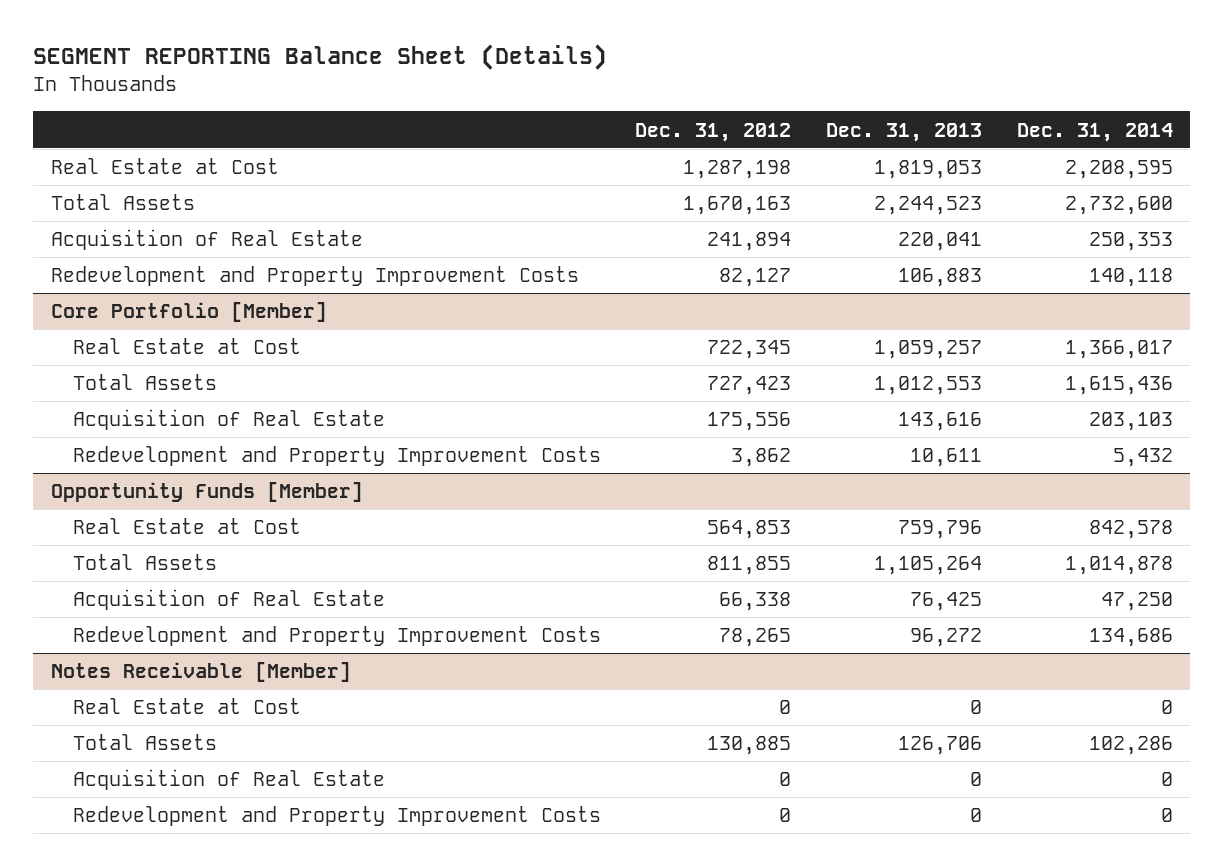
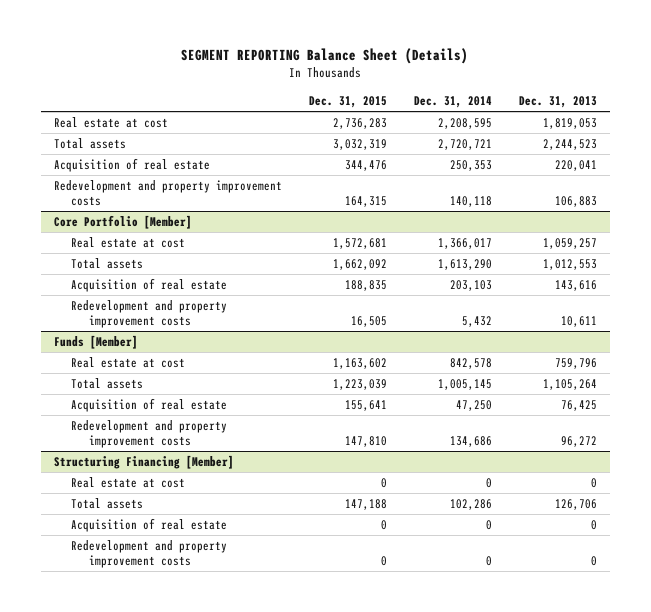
- | Dec. 31, 2012 | Dec. 31, 2013 | Dec. 31, 2014
+ | Dec. 31, 2015 | Dec. 31, 2014 | Dec. 31, 2013
- Real Estate at Cost | 1,287,198 | 1,819,053 | 2,208,595
- Total Assets | 1,670,163 | 2,244,523 | 2,732,600
- Acquisition of Real Estate | 241,894 | 220,041 | 250,353
- Redevelopment and Property Improvement Costs | 82,127 | 106,883 | 140,118
+ Real estate at cost | 2,736,283 | 2,208,595 | 1,819,053
+ Total assets | 3,032,319 | 2,720,721 | 2,244,523
+ Acquisition of real estate | 344,476 | 250,353 | 220,041
+ Redevelopment and property improvement costs | 164,315 | 140,118 | 106,883
@ Core Portfolio [Member]
- Real Estate at Cost | 722,345 | 1,059,257 | 1,366,017
- Total Assets | 727,423 | 1,012,553 | 1,615,436
- Acquisition of Real Estate | 175,556 | 143,616 | 203,103
- Redevelopment and Property Improvement Costs | 3,862 | 10,611 | 5,432
- Opportunity Funds [Member]
- Real Estate at Cost | 564,853 | 759,796 | 842,578
- Total Assets | 811,855 | 1,105,264 | 1,014,878
- Acquisition of Real Estate | 66,338 | 76,425 | 47,250
- Redevelopment and Property Improvement Costs | 78,265 | 96,272 | 134,686
- Notes Receivable [Member]
- Real Estate at Cost | 0 | 0 | 0
- Total Assets | 130,885 | 126,706 | 102,286
- Acquisition of Real Estate | 0 | 0 | 0
- Redevelopment and Property Improvement Costs | 0 | 0 | 0
@ Core Portfolio [Member]
+ Real estate at cost | 1,572,681 | 1,366,017 | 1,059,257
+ Total assets | 1,662,092 | 1,613,290 | 1,012,553
+ Acquisition of real estate | 188,835 | 203,103 | 143,616
+ Redevelopment and property improvement costs | 16,505 | 5,432 | 10,611
+ Funds [Member]
+ Real estate at cost | 1,163,602 | 842,578 | 759,796
+ Total assets | 1,223,039 | 1,005,145 | 1,105,264
+ Acquisition of real estate | 155,641 | 47,250 | 76,425
+ Redevelopment and property improvement costs | 147,810 | 134,686 | 96,272
+ Structuring Financing [Member]
+ Real estate at cost | 0 | 0 | 0
+ Total assets | 147,188 | 102,286 | 126,706
+ Acquisition of real estate | 0 | 0 | 0
+ Redevelopment and property improvement costs | 0 | 0 | 0

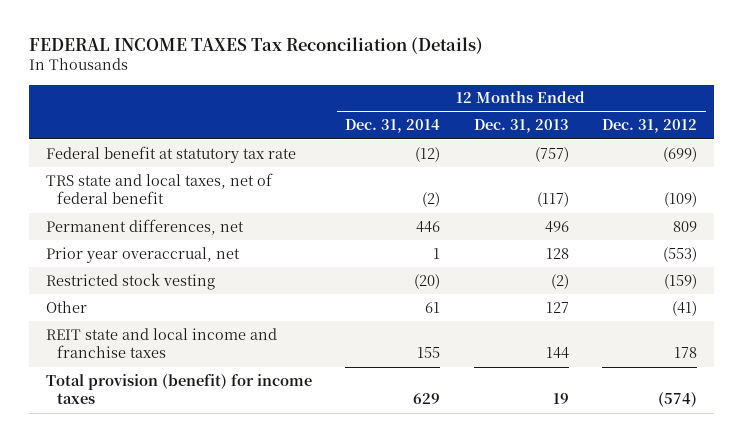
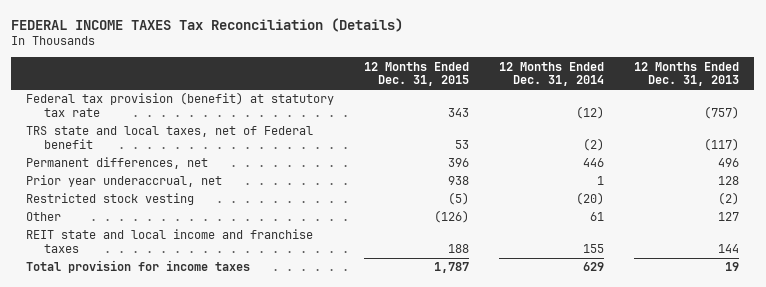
- | 12 Months Ended Dec. 31, 2014 | 12 Months Ended Dec. 31, 2013 | 12 Months Ended Dec. 31, 2012
+ | 12 Months Ended Dec. 31, 2015 | 12 Months Ended Dec. 31, 2014 | 12 Months Ended Dec. 31, 2013
- Federal benefit at statutory tax rate | (12) | (757) | (699)
- TRS state and local taxes, net of federal benefit | (2) | (117) | (109)
+ Federal tax provision (benefit) at statutory tax rate | 343 | (12) | (757)
+ TRS state and local taxes, net of Federal benefit | 53 | (2) | (117)
- Prior year overaccrual, net | 1 | 128 | (553)
+ Prior year underaccrual, net | 938 | 1 | 128
- Total provision (benefit) for income taxes | 629 | 19 | (574)
+ Total provision for income taxes | 1,787 | 629 | 19

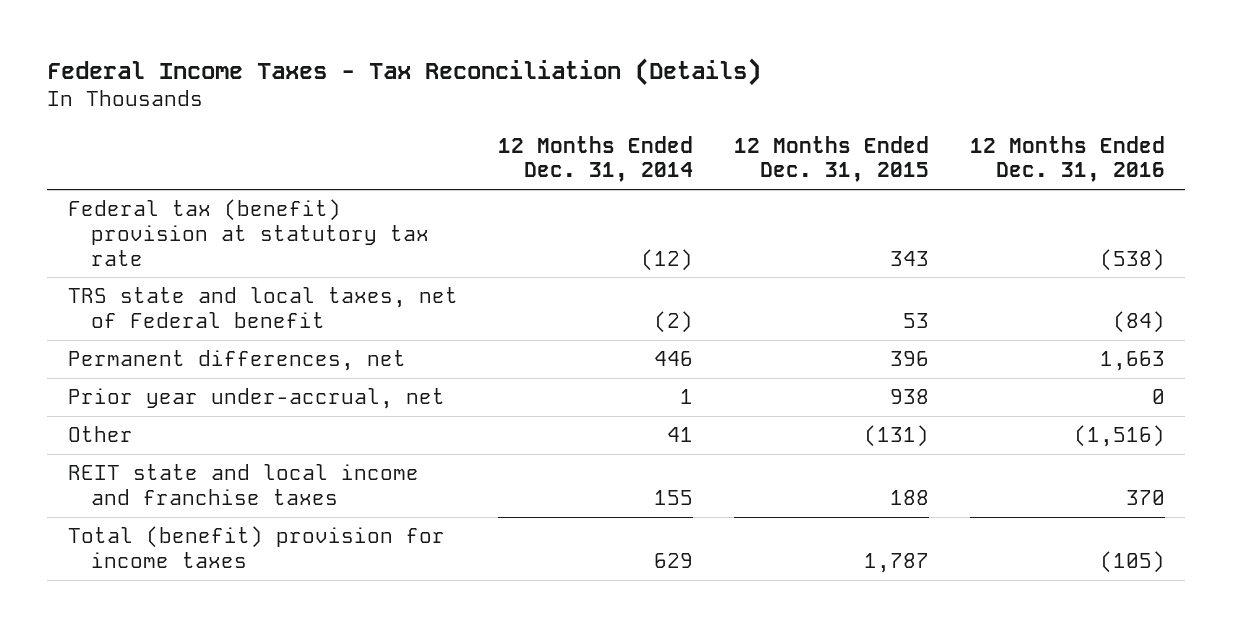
- FEDERAL INCOME TAXES Tax Reconciliation (Details)
+ Federal Income Taxes - Tax Reconciliation (Details)
- | 12 Months Ended Dec. 31, 2015 | 12 Months Ended Dec. 31, 2014 | 12 Months Ended Dec. 31, 2013
+ | 12 Months Ended Dec. 31, 2014 | 12 Months Ended Dec. 31, 2015 | 12 Months Ended Dec. 31, 2016
- Federal tax provision (benefit) at statutory tax rate | 343 | (12) | (757)
+ Federal tax (benefit) provision at statutory tax rate | (12) | 343 | (538)
- Prior year underaccrual, net | 938 | 1 | 128
- Restricted stock vesting | (5) | (20) | (2)
- Other | (126) | 61 | 127
+ Prior year under-accrual, net | 1 | 938 | 0
+ Other | 41 | (131) | (1,516)
- Total provision for income taxes | 1,787 | 629 | 19
+ Total (benefit) provision for income taxes | 629 | 1,787 | (105)

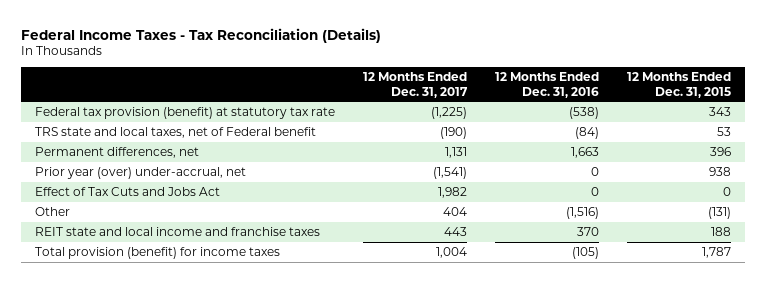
- | 12 Months Ended Dec. 31, 2014 | 12 Months Ended Dec. 31, 2015 | 12 Months Ended Dec. 31, 2016
+ | 12 Months Ended Dec. 31, 2017 | 12 Months Ended Dec. 31, 2016 | 12 Months Ended Dec. 31, 2015
- Federal tax (benefit) provision at statutory tax rate | (12) | 343 | (538)
+ Federal tax provision (benefit) at statutory tax rate | (1,225) | (538) | 343
- Prior year under-accrual, net | 1 | 938 | 0
+ Prior year (over) under-accrual, net | (1,541) | 0 | 938
+ Effect of Tax Cuts and Jobs Act | 1,982 | 0 | 0
- Total (benefit) provision for income taxes | 629 | 1,787 | (105)
+ Total provision (benefit) for income taxes | 1,004 | (105) | 1,787

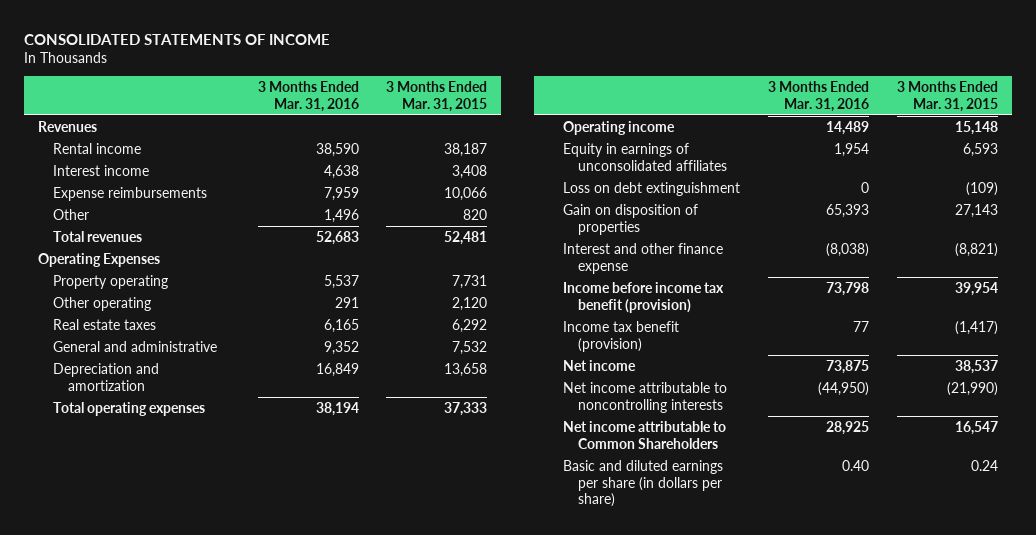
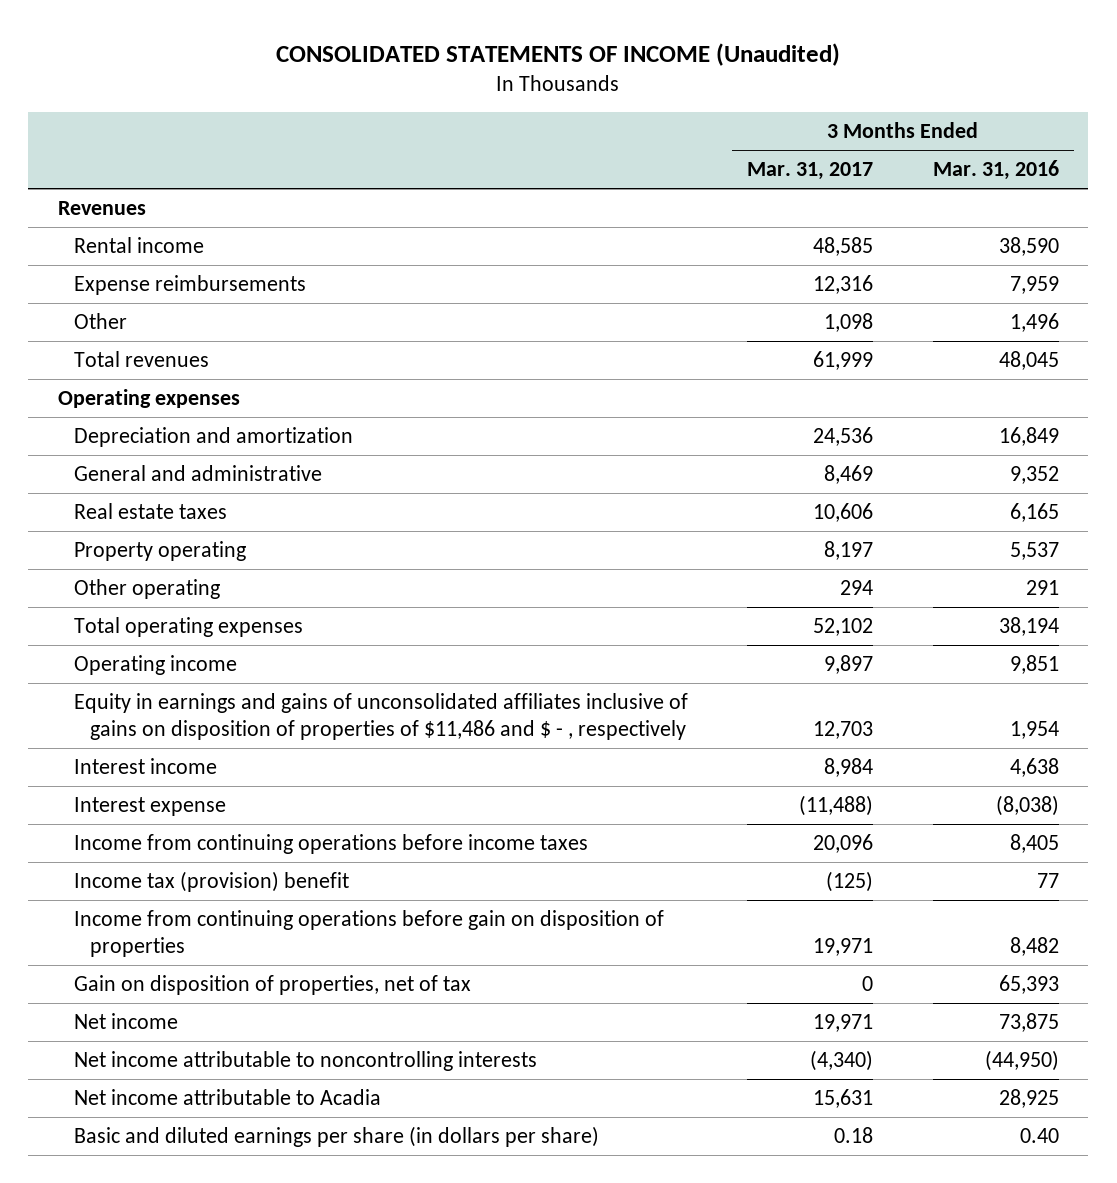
- CONSOLIDATED STATEMENTS OF INCOME
+ CONSOLIDATED STATEMENTS OF INCOME (Unaudited)
- | 3 Months Ended Mar. 31, 2016 | 3 Months Ended Mar. 31, 2015
+ | 3 Months Ended Mar. 31, 2017 | 3 Months Ended Mar. 31, 2016
- Total revenues | 52,683 | 52,481
- Operating Expenses
+ Total revenues | 61,999 | 48,045
+ Operating expenses
moved up: Depreciation and amortization | 24,536 | 16,849
moved up: General and administrative | 8,469 | 9,352
moved up: Real estate taxes | 10,606 | 6,165
- Operating income | 14,489 | 15,148
- Equity in earnings of unconsolidated affiliates | 1,954 | 6,593
- Loss on debt extinguishment | 0 | (109)
- Gain on disposition of properties | 65,393 | 27,143
- Interest and other finance expense | (8,038) | (8,821)
- Income before income tax benefit (provision) | 73,798 | 39,954
- Income tax benefit (provision) | 77 | (1,417)
+ Operating income | 9,897 | 9,851
+ Equity in earnings and gains of unconsolidated affiliates inclusive of gains on disposition of properties of $11,486 and $ - , respectively | 12,703 | 1,954
moved down: Interest income | 8,984 | 4,638
+ Interest expense | (11,488) | (8,038)
+ Income from continuing operations before income taxes | 20,096 | 8,405
+ Income tax (provision) benefit | (125) | 77
+ Income from continuing operations before gain on disposition of properties | 19,971 | 8,482
+ Gain on disposition of properties, net of tax | 0 | 65,393
- Net income attributable to Common Shareholders | 28,925 | 16,547
+ Net income attributable to Acadia | 15,631 | 28,925

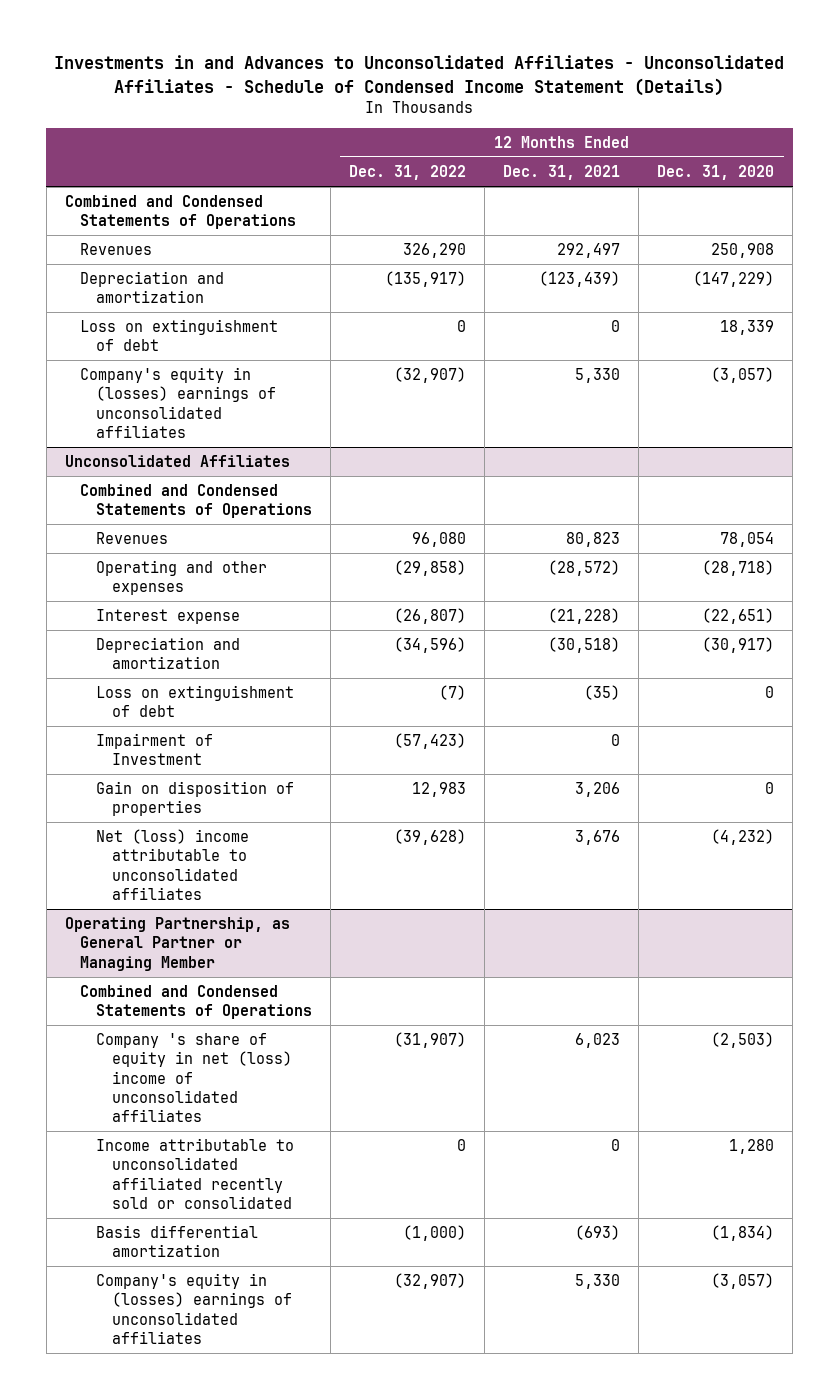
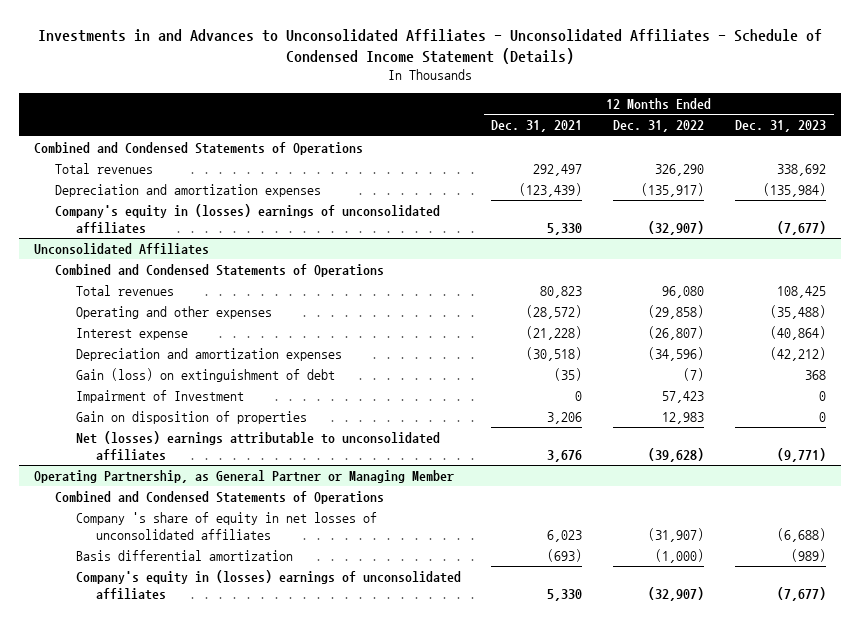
- | 12 Months Ended Dec. 31, 2022 | 12 Months Ended Dec. 31, 2021 | 12 Months Ended Dec. 31, 2020
+ | 12 Months Ended Dec. 31, 2021 | 12 Months Ended Dec. 31, 2022 | 12 Months Ended Dec. 31, 2023
- Revenues | 326,290 | 292,497 | 250,908
- Depreciation and amortization | (135,917) | (123,439) | (147,229)
- Loss on extinguishment of debt | 0 | 0 | 18,339
+ Total revenues | 292,497 | 326,290 | 338,692
+ Depreciation and amortization expenses | (123,439) | (135,917) | (135,984)
@ Unconsolidated Affiliates
- Revenues | 96,080 | 80,823 | 78,054
+ Total revenues | 80,823 | 96,080 | 108,425
- Depreciation and amortization | (34,596) | (30,518) | (30,917)
- Loss on extinguishment of debt | (7) | (35) | 0
- Impairment of Investment | (57,423) | 0 |
+ Depreciation and amortization expenses | (30,518) | (34,596) | (42,212)
+ Gain (loss) on extinguishment of debt | (35) | (7) | 368
+ Impairment of Investment | 0 | 57,423 | 0
- Net (loss) income attributable to unconsolidated affiliates | (39,628) | 3,676 | (4,232)
+ Net (losses) earnings attributable to unconsolidated affiliates | 3,676 | (39,628) | (9,771)
@ Operating Partnership, as General Partner or Managing Member
- Company 's share of equity in net (loss) income of unconsolidated affiliates | (31,907) | 6,023 | (2,503)
- Income attributable to unconsolidated affiliated recently sold or consolidated | 0 | 0 | 1,280
+ Company 's share of equity in net losses of unconsolidated affiliates | 6,023 | (31,907) | (6,688)

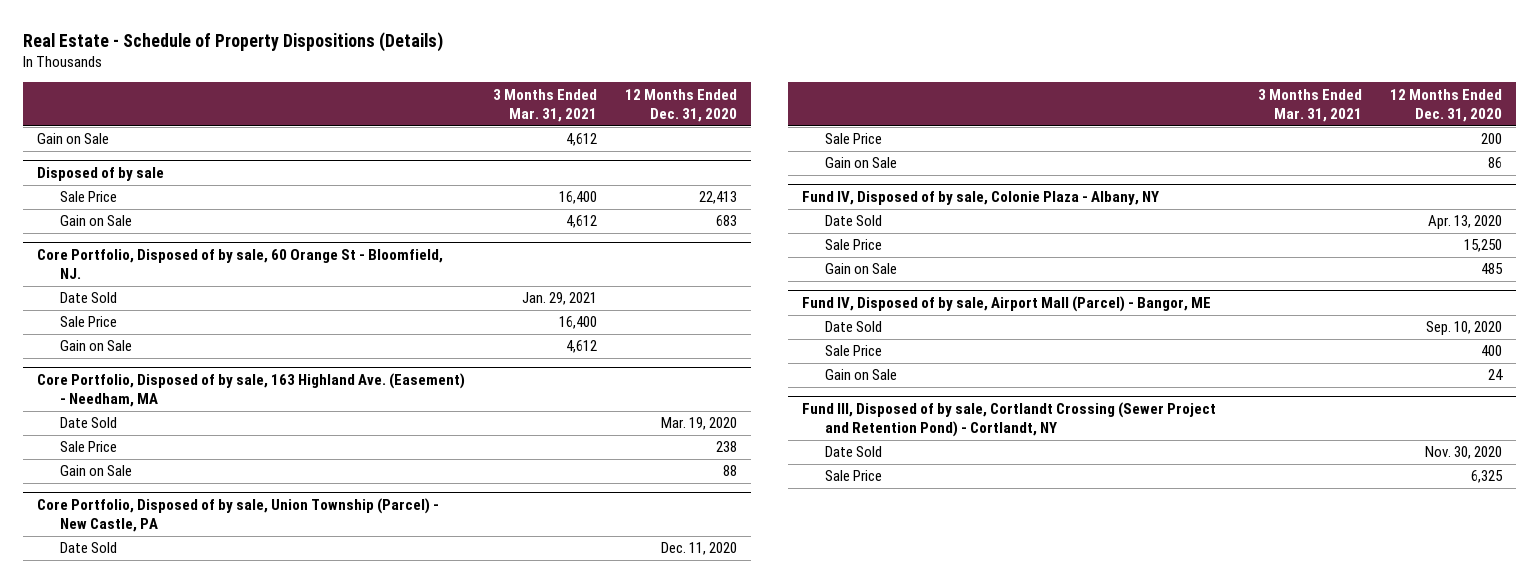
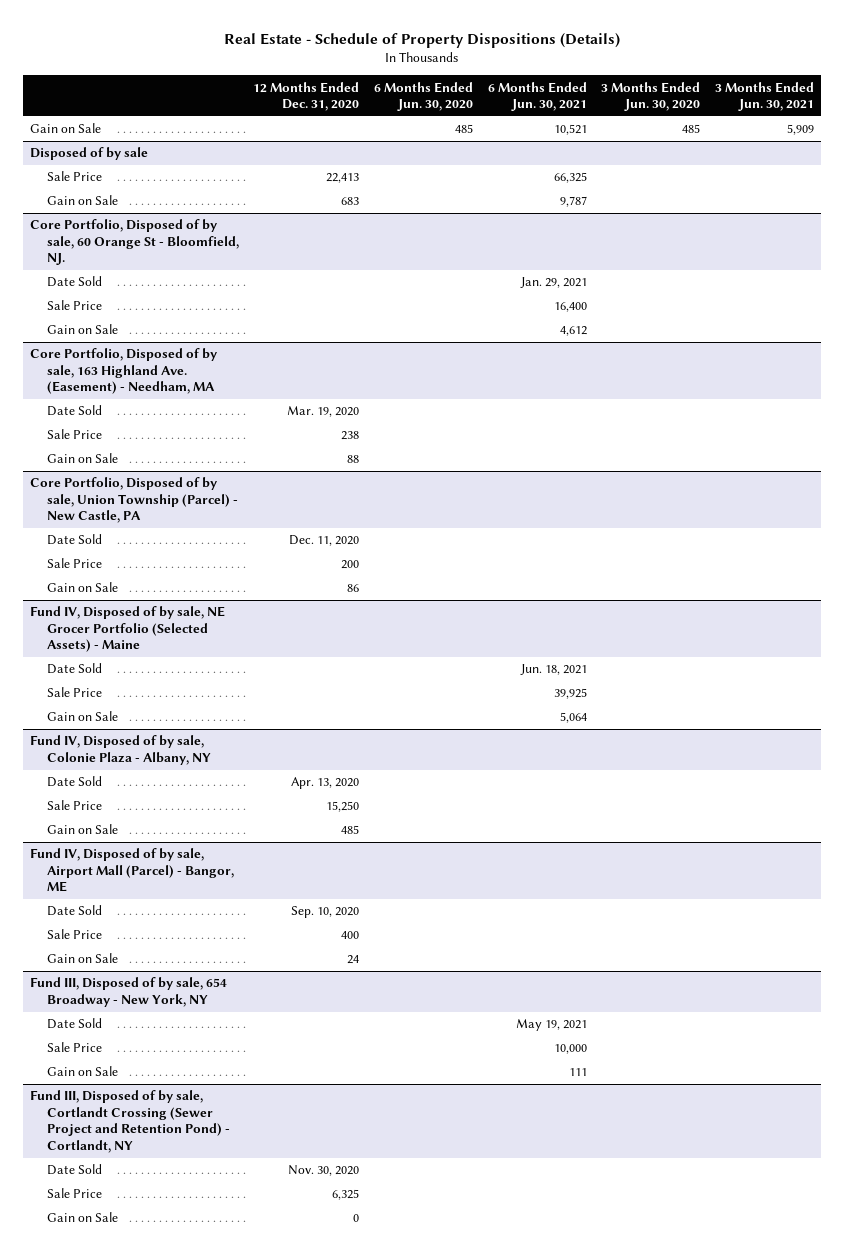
- | 3 Months Ended Mar. 31, 2021 | 12 Months Ended Dec. 31, 2020
+ | 12 Months Ended Dec. 31, 2020 | 6 Months Ended Jun. 30, 2020 | 6 Months Ended Jun. 30, 2021 | 3 Months Ended Jun. 30, 2020 | 3 Months Ended Jun. 30, 2021
+ Fund IV, Disposed of by sale, NE Grocer Portfolio (Selected Assets) - Maine
+ Date Sold | | | Jun. 18, 2021 | |
+ Sale Price | | | 39,925 | |
+ Gain on Sale | | | 5,064 | |
+ Fund III, Disposed of by sale, 654 Broadway - New York, NY
+ Date Sold | | | May 19, 2021 | |
+ Sale Price | | | 10,000 | |
+ Gain on Sale | | | 111 | |
@ Fund III, Disposed of by sale, Cortlandt Crossing (Sewer Project and Retention Pond) - Cortlandt, NY
+ Gain on Sale | 0 | | | |

